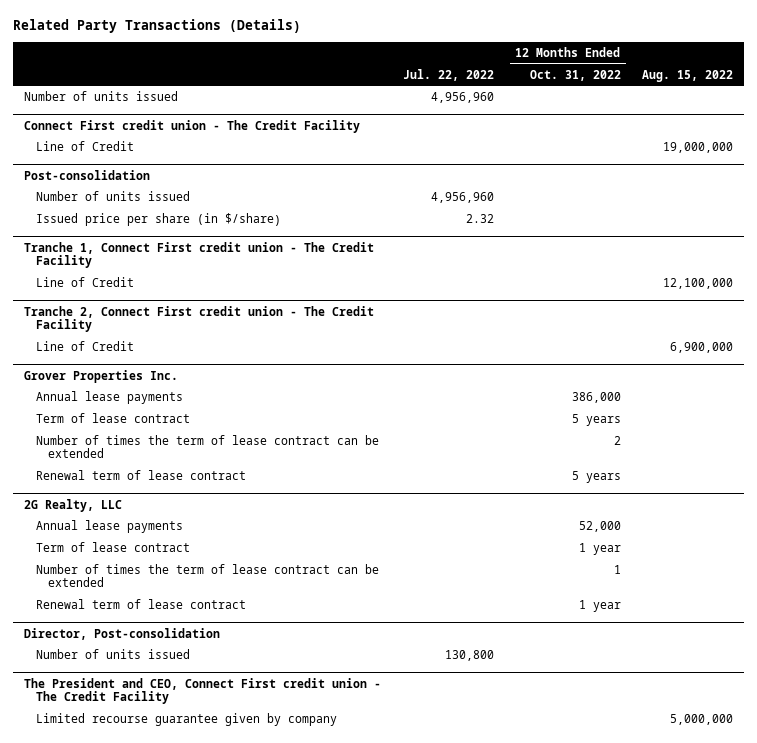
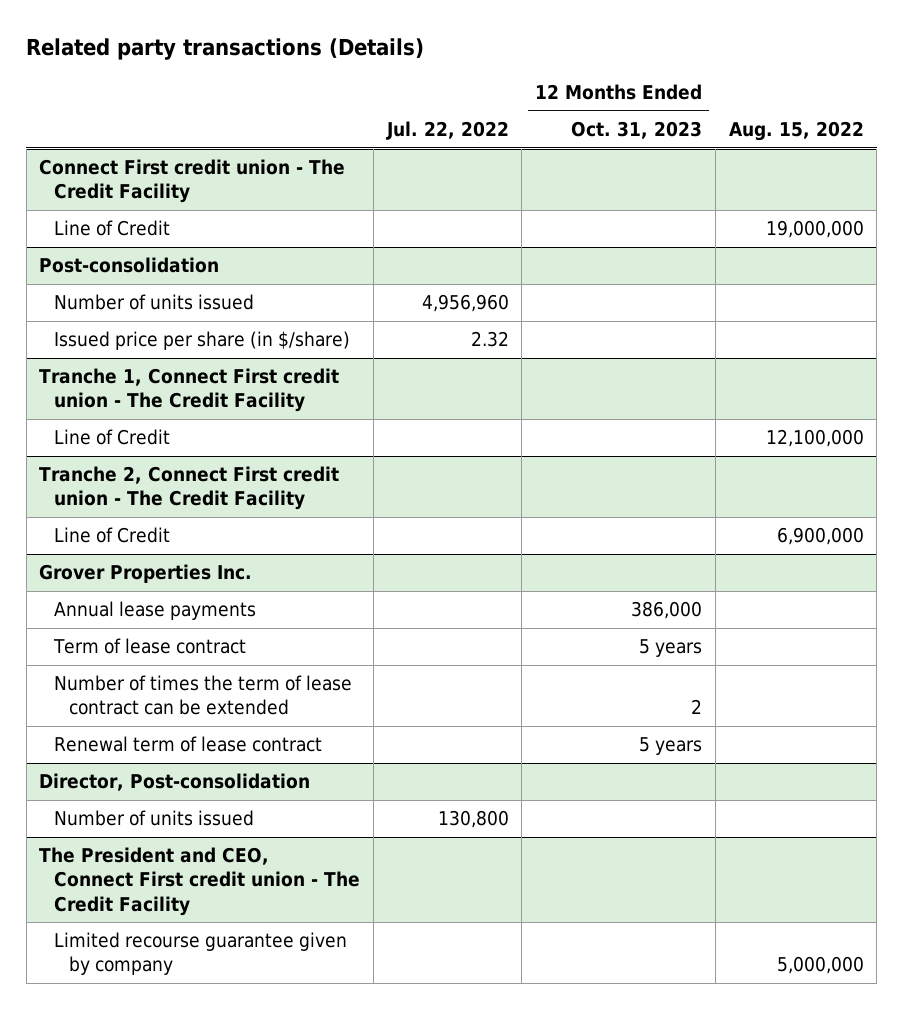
- Related Party Transactions (Details)
+ Related party transactions (Details)
- | Jul. 22, 2022 | 12 Months Ended Oct. 31, 2022 | Aug. 15, 2022
+ | Jul. 22, 2022 | 12 Months Ended Oct. 31, 2023 | Aug. 15, 2022
- Number of units issued | 4,956,960 | |
- 2G Realty, LLC
- Annual lease payments | | 52,000 |
- Term of lease contract | | 1 year |
- Number of times the term of lease contract can be extended | | 1 |
- Renewal term of lease contract | | 1 year |

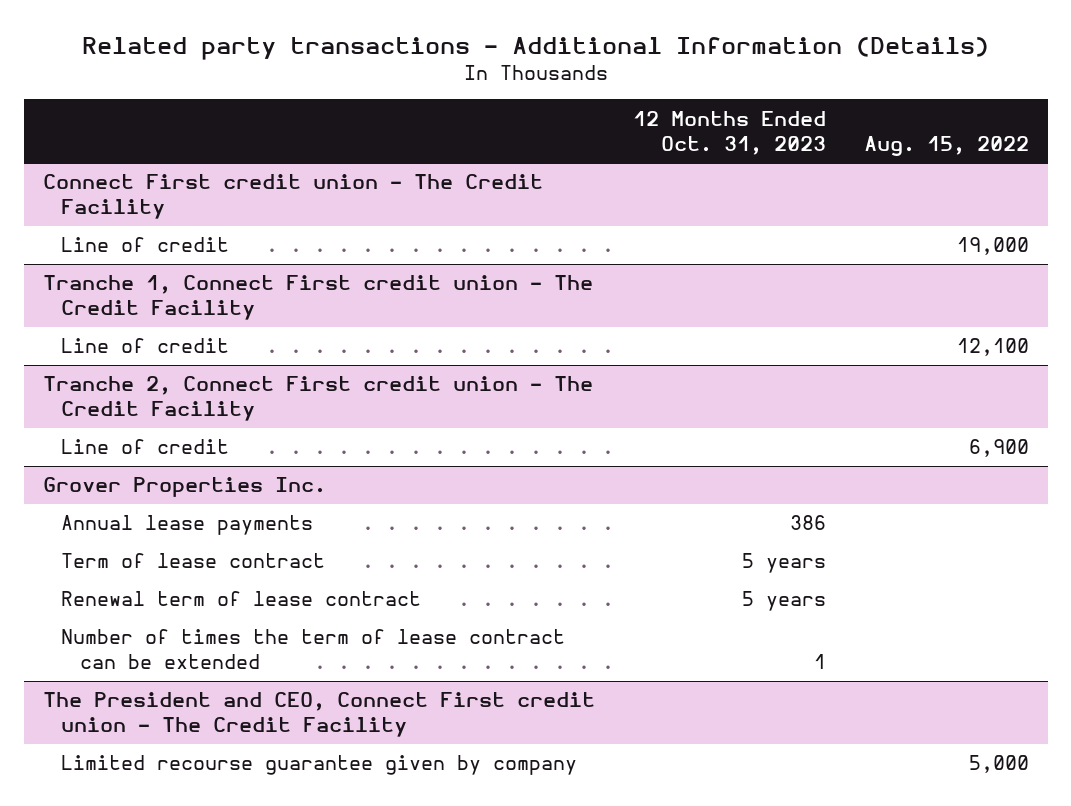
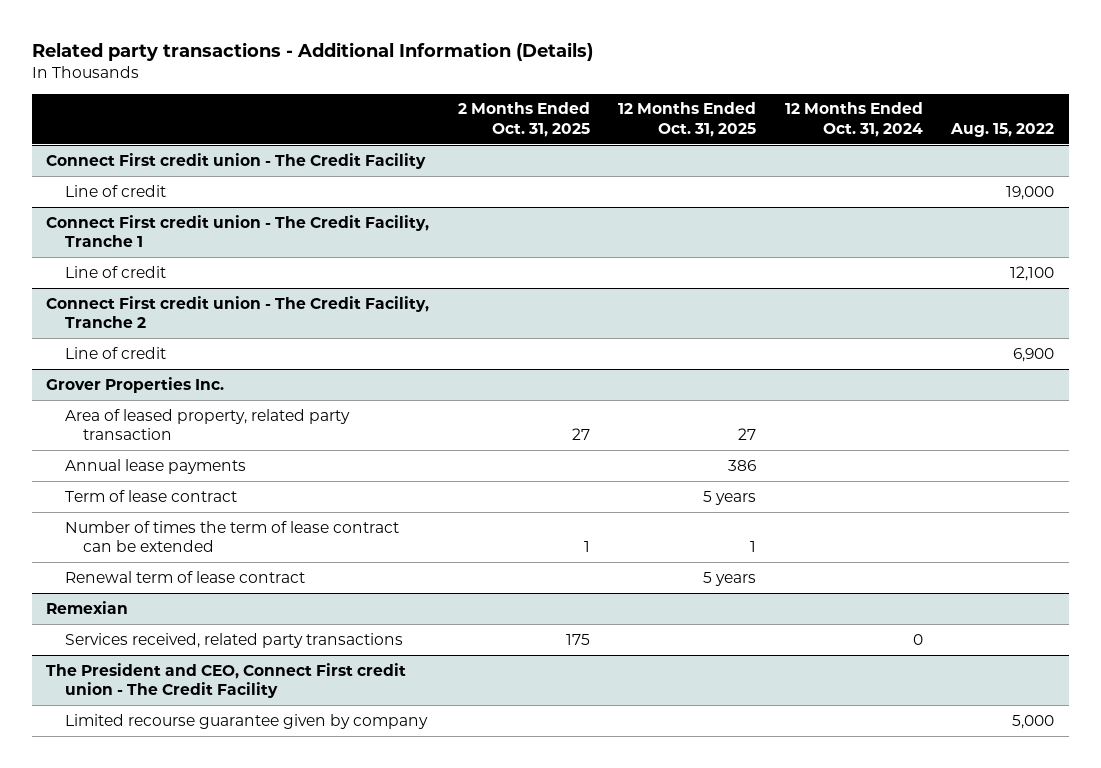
- | 12 Months Ended Oct. 31, 2023 | Aug. 15, 2022
+ | 2 Months Ended Oct. 31, 2025 | 12 Months Ended Oct. 31, 2025 | 12 Months Ended Oct. 31, 2024 | Aug. 15, 2022
- Tranche 1, Connect First credit union - The Credit Facility
+ Connect First credit union - The Credit Facility, Tranche 1
- Tranche 2, Connect First credit union - The Credit Facility
+ Connect First credit union - The Credit Facility, Tranche 2
@ Grover Properties Inc.
+ Area of leased property, related party transaction | 27 | 27 | |
moved down: Renewal term of lease contract | | 5 years | |
+ Remexian
+ Services received, related party transactions | 175 | | 0 |

